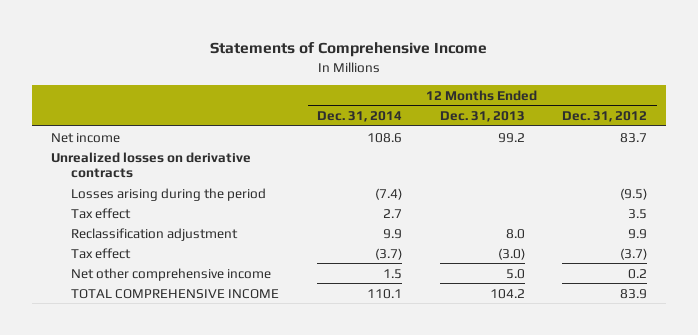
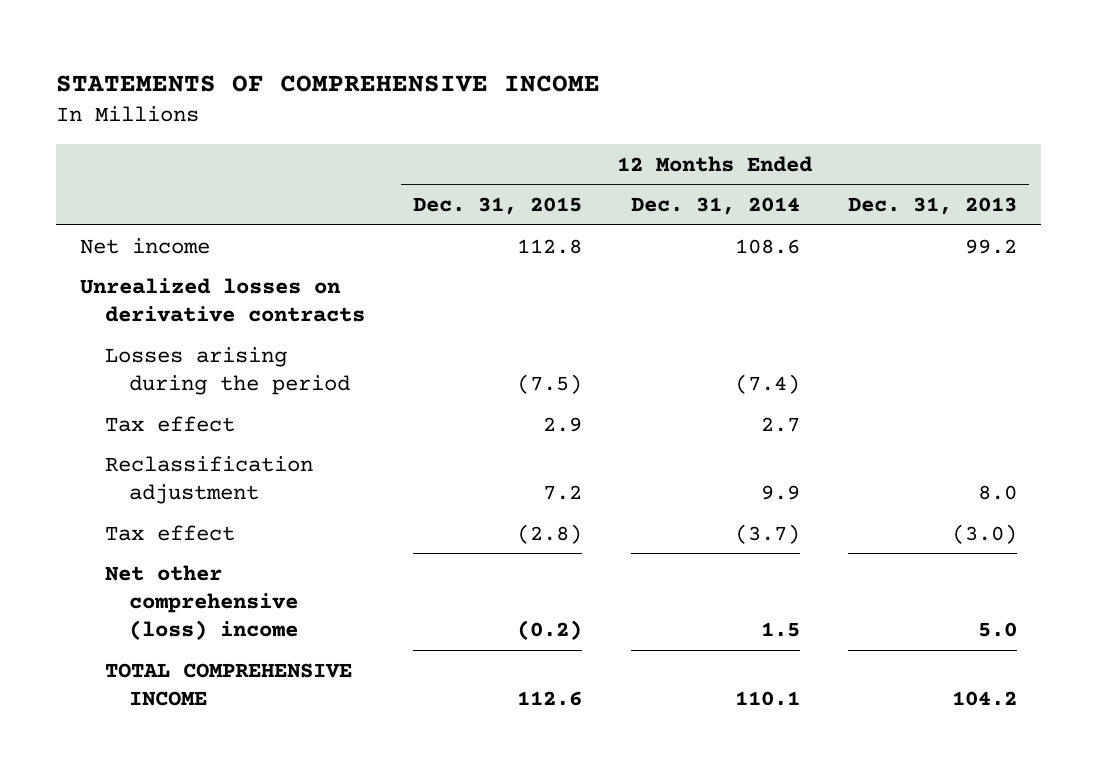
- Statements of Comprehensive Income
+ STATEMENTS OF COMPREHENSIVE INCOME
- | 12 Months Ended Dec. 31, 2014 | 12 Months Ended Dec. 31, 2013 | 12 Months Ended Dec. 31, 2012
+ | 12 Months Ended Dec. 31, 2015 | 12 Months Ended Dec. 31, 2014 | 12 Months Ended Dec. 31, 2013
- Net other comprehensive income | 1.5 | 5.0 | 0.2
+ Net other comprehensive (loss) income | (0.2) | 1.5 | 5.0

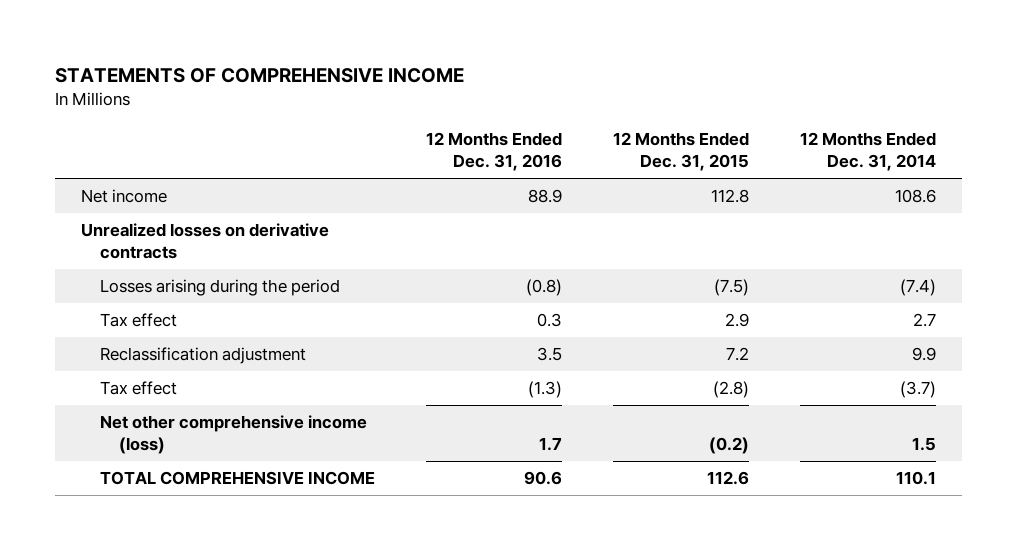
- | 12 Months Ended Dec. 31, 2015 | 12 Months Ended Dec. 31, 2014 | 12 Months Ended Dec. 31, 2013
+ | 12 Months Ended Dec. 31, 2016 | 12 Months Ended Dec. 31, 2015 | 12 Months Ended Dec. 31, 2014
- Net other comprehensive (loss) income | (0.2) | 1.5 | 5.0
+ Net other comprehensive income (loss) | 1.7 | (0.2) | 1.5

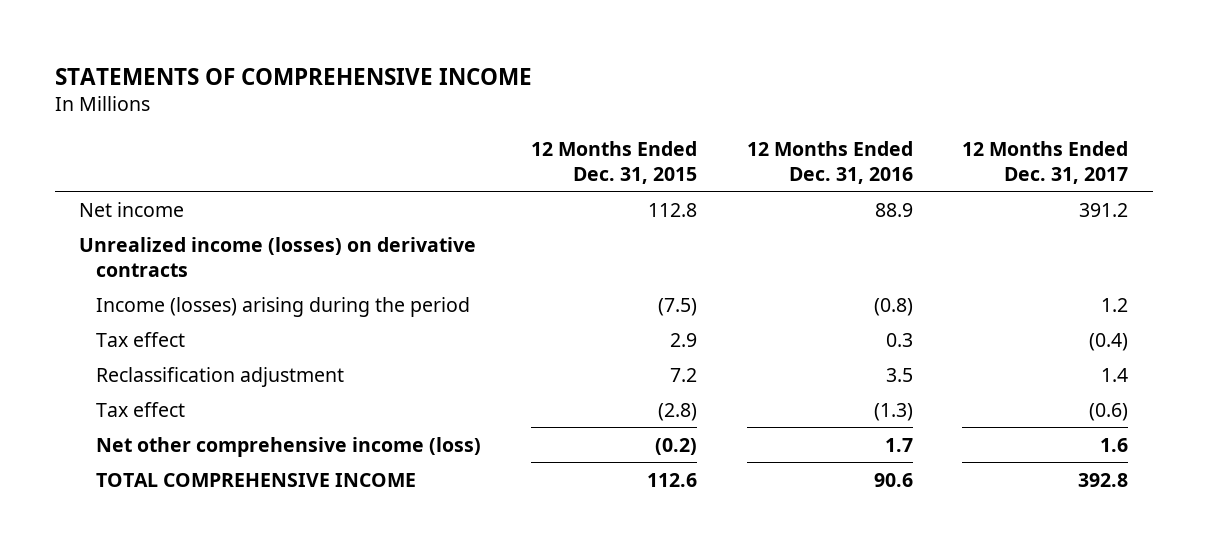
- | 12 Months Ended Dec. 31, 2016 | 12 Months Ended Dec. 31, 2015 | 12 Months Ended Dec. 31, 2014
+ | 12 Months Ended Dec. 31, 2015 | 12 Months Ended Dec. 31, 2016 | 12 Months Ended Dec. 31, 2017
- Unrealized losses on derivative contracts
- Losses arising during the period | (0.8) | (7.5) | (7.4)
+ Unrealized income (losses) on derivative contracts
+ Income (losses) arising during the period | (7.5) | (0.8) | 1.2

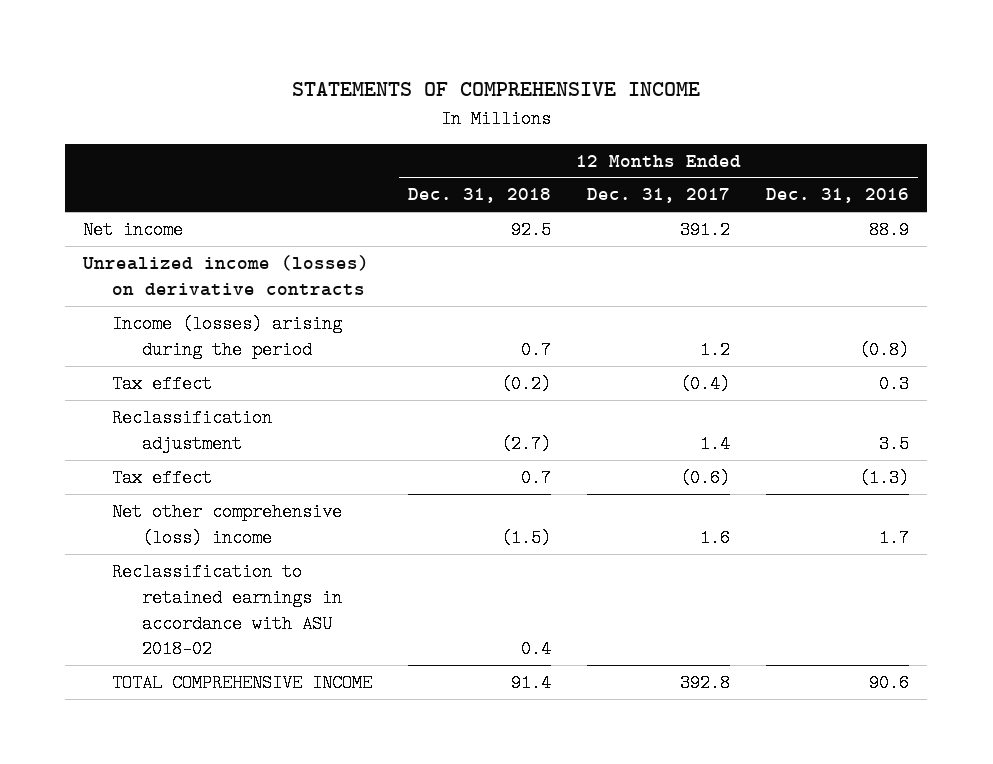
- | 12 Months Ended Dec. 31, 2015 | 12 Months Ended Dec. 31, 2016 | 12 Months Ended Dec. 31, 2017
+ | 12 Months Ended Dec. 31, 2018 | 12 Months Ended Dec. 31, 2017 | 12 Months Ended Dec. 31, 2016
- Net other comprehensive income (loss) | (0.2) | 1.7 | 1.6
+ Net other comprehensive (loss) income | (1.5) | 1.6 | 1.7
+ Reclassification to retained earnings in accordance with ASU 2018-02 | 0.4 | |

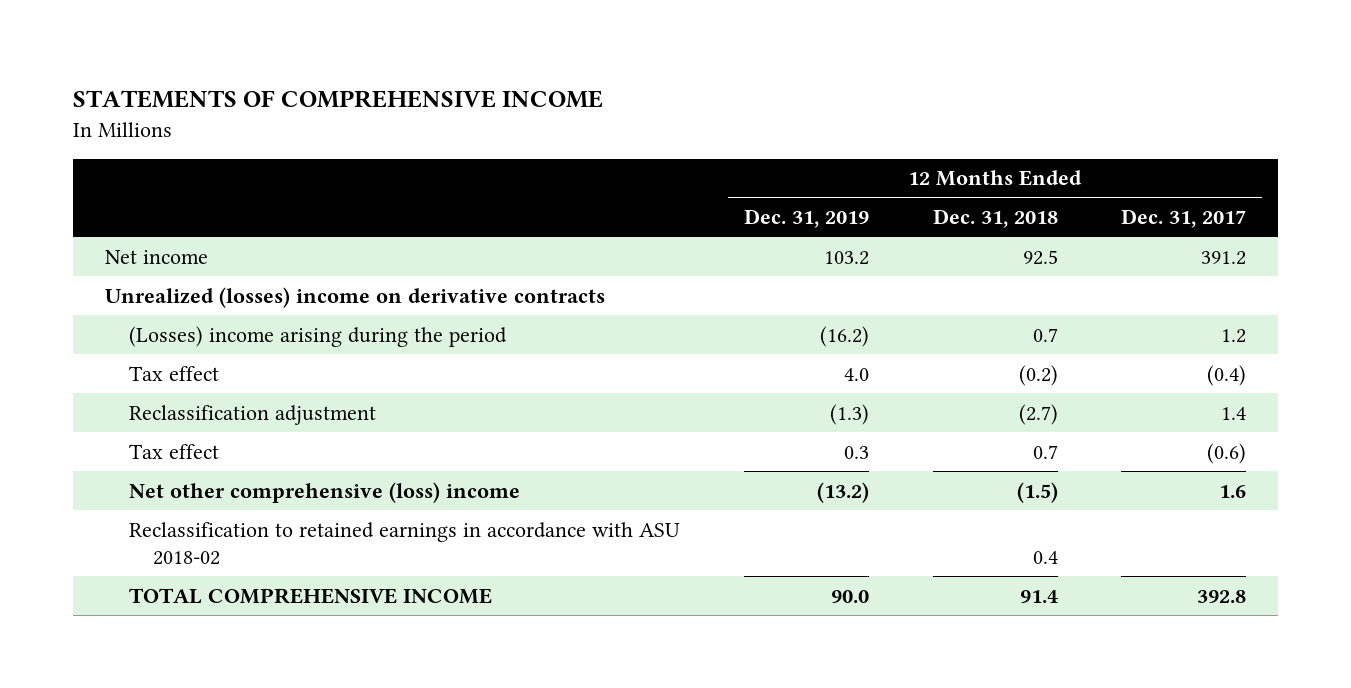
- | 12 Months Ended Dec. 31, 2018 | 12 Months Ended Dec. 31, 2017 | 12 Months Ended Dec. 31, 2016
+ | 12 Months Ended Dec. 31, 2019 | 12 Months Ended Dec. 31, 2018 | 12 Months Ended Dec. 31, 2017
- Unrealized income (losses) on derivative contracts
- Income (losses) arising during the period | 0.7 | 1.2 | (0.8)
+ Unrealized (losses) income on derivative contracts
+ (Losses) income arising during the period | (16.2) | 0.7 | 1.2

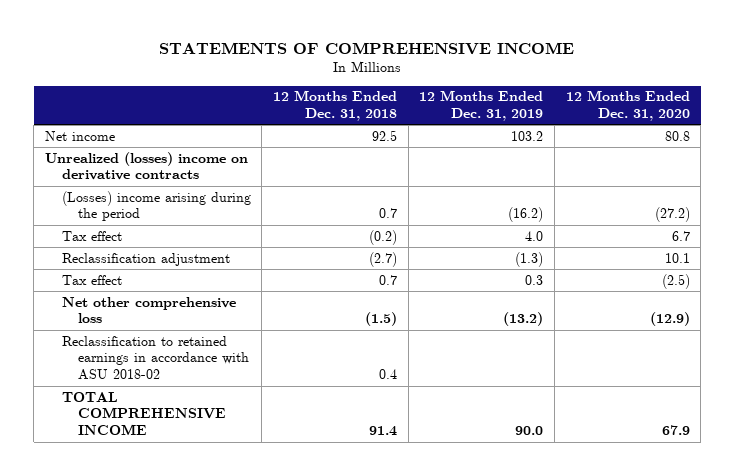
- | 12 Months Ended Dec. 31, 2019 | 12 Months Ended Dec. 31, 2018 | 12 Months Ended Dec. 31, 2017
+ | 12 Months Ended Dec. 31, 2018 | 12 Months Ended Dec. 31, 2019 | 12 Months Ended Dec. 31, 2020
- Net other comprehensive (loss) income | (13.2) | (1.5) | 1.6
+ Net other comprehensive loss | (1.5) | (13.2) | (12.9)

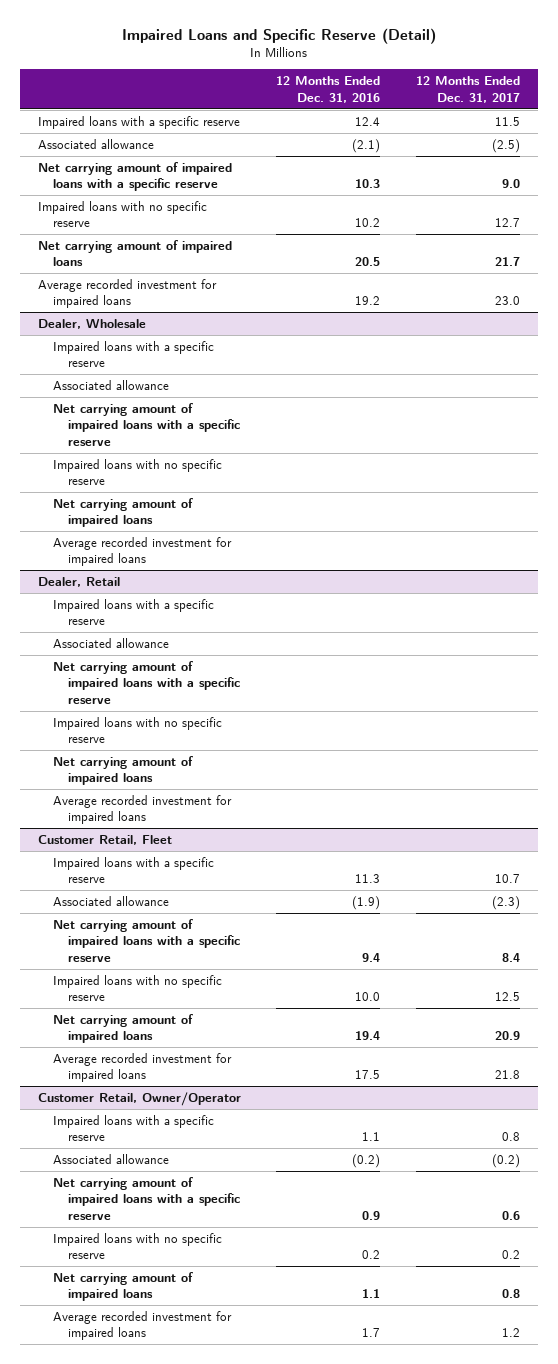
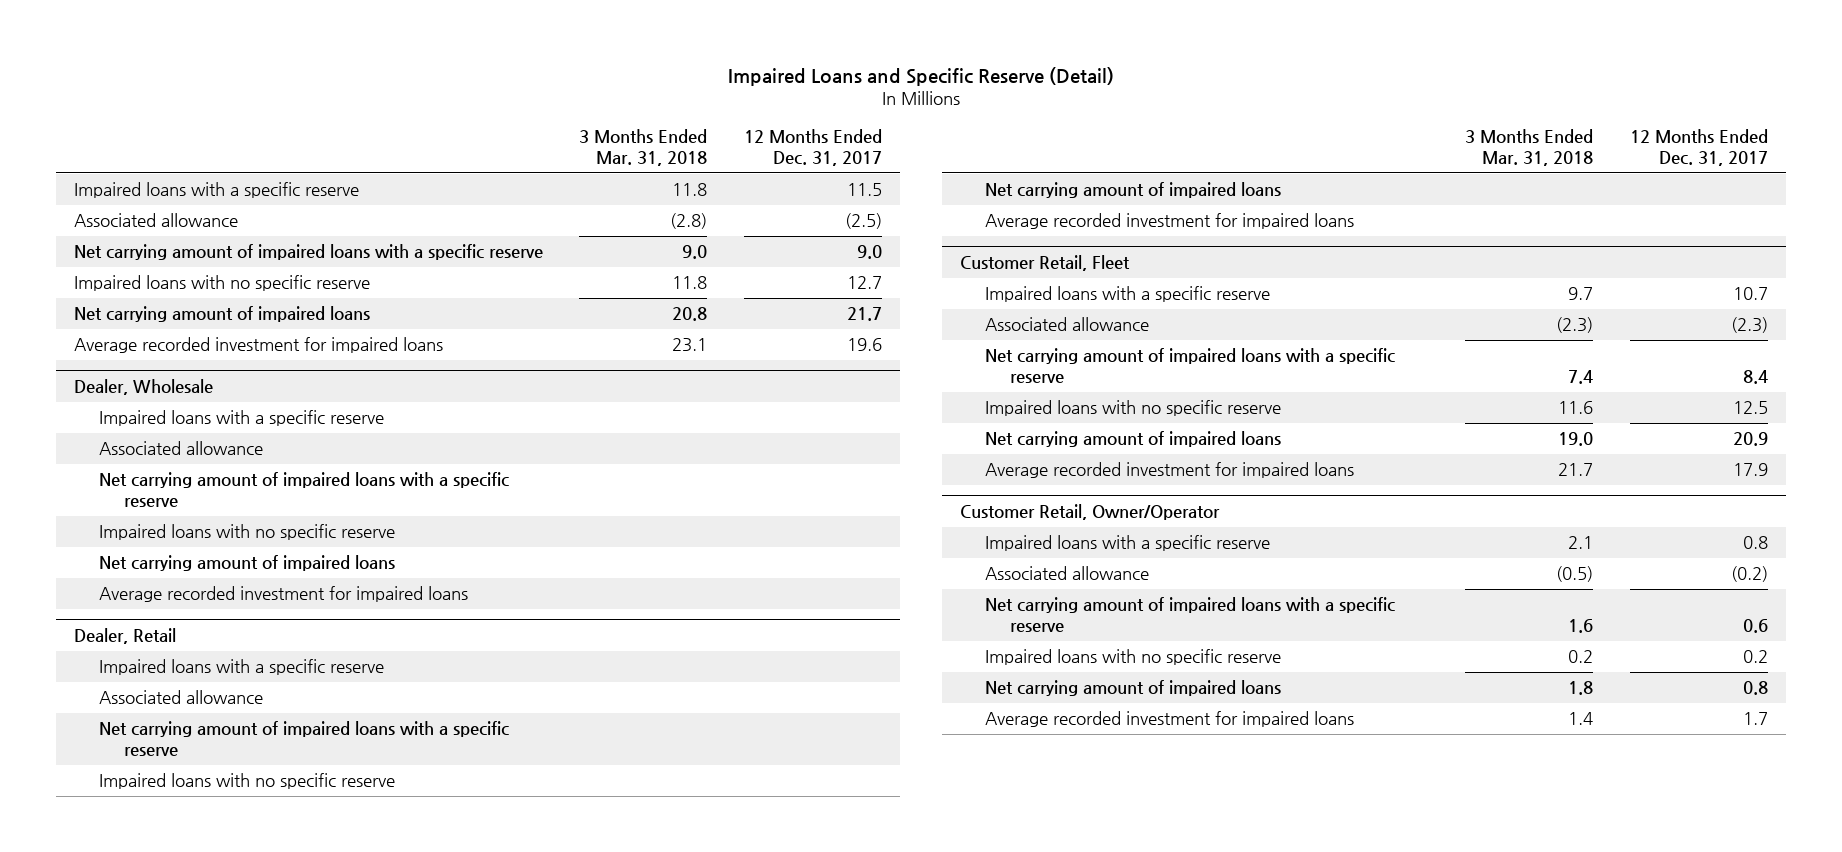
- | 12 Months Ended Dec. 31, 2016 | 12 Months Ended Dec. 31, 2017
+ | 3 Months Ended Mar. 31, 2018 | 12 Months Ended Dec. 31, 2017
- Average recorded investment for impaired loans | 19.2 | 23.0
+ Average recorded investment for impaired loans | 23.1 | 19.6
@ Customer Retail, Fleet
- Average recorded investment for impaired loans | 17.5 | 21.8
+ Average recorded investment for impaired loans | 21.7 | 17.9
@ Customer Retail, Owner/Operator
- Average recorded investment for impaired loans | 1.7 | 1.2
+ Average recorded investment for impaired loans | 1.4 | 1.7

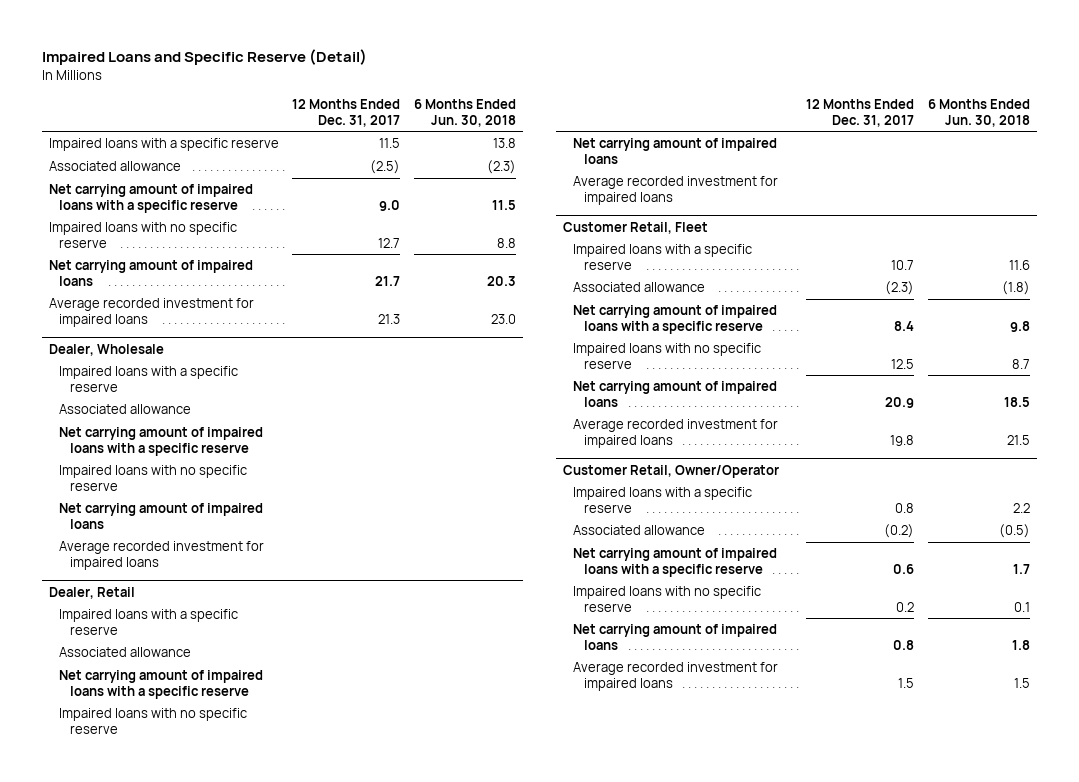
- | 3 Months Ended Mar. 31, 2018 | 12 Months Ended Dec. 31, 2017
+ | 12 Months Ended Dec. 31, 2017 | 6 Months Ended Jun. 30, 2018
- Average recorded investment for impaired loans | 23.1 | 19.6
+ Average recorded investment for impaired loans | 21.3 | 23.0
@ Customer Retail, Fleet
- Average recorded investment for impaired loans | 21.7 | 17.9
+ Average recorded investment for impaired loans | 19.8 | 21.5
@ Customer Retail, Owner/Operator
- Average recorded investment for impaired loans | 1.4 | 1.7
+ Average recorded investment for impaired loans | 1.5 | 1.5

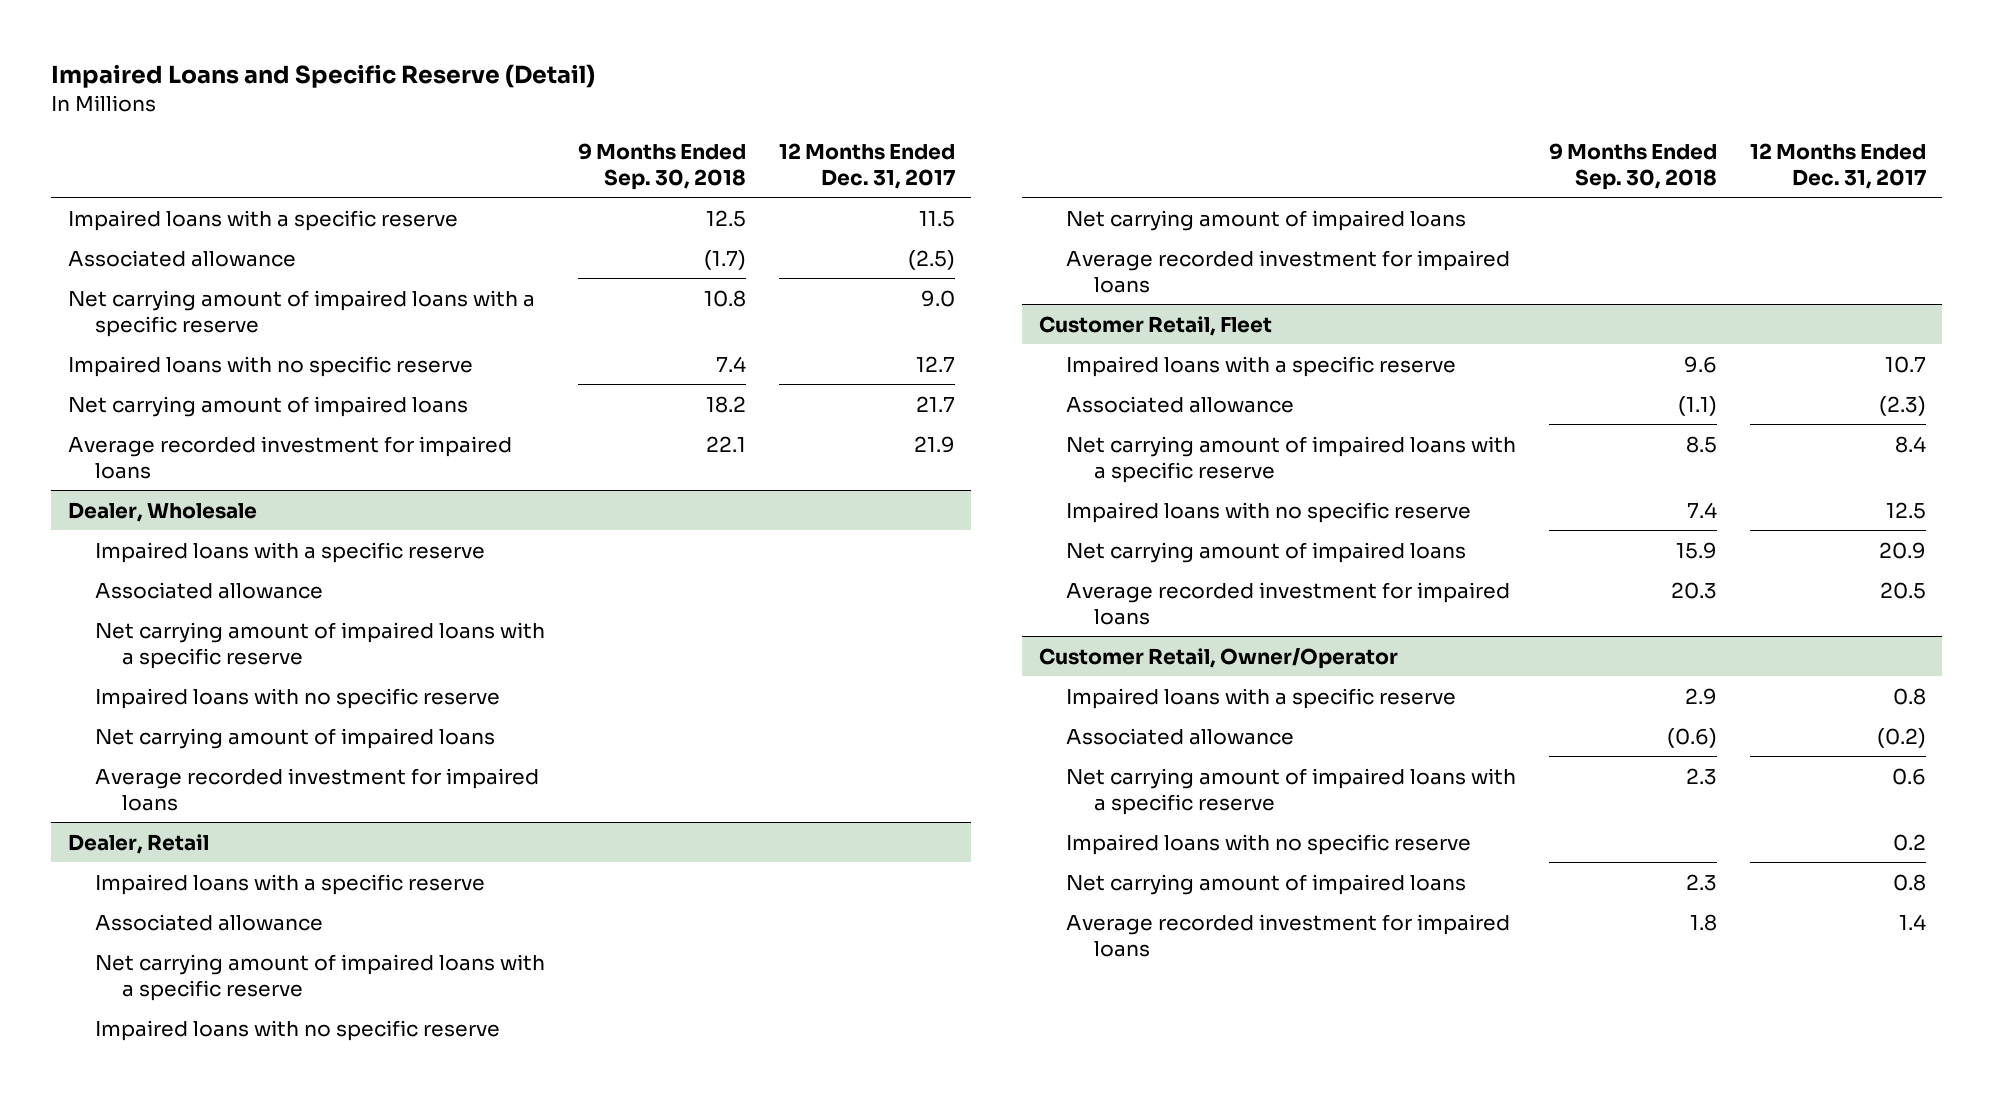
- | 12 Months Ended Dec. 31, 2017 | 6 Months Ended Jun. 30, 2018
+ | 9 Months Ended Sep. 30, 2018 | 12 Months Ended Dec. 31, 2017
- Average recorded investment for impaired loans | 21.3 | 23.0
+ Average recorded investment for impaired loans | 22.1 | 21.9
@ Customer Retail, Fleet
- Average recorded investment for impaired loans | 19.8 | 21.5
+ Average recorded investment for impaired loans | 20.3 | 20.5
@ Customer Retail, Owner/Operator
- Average recorded investment for impaired loans | 1.5 | 1.5
+ Average recorded investment for impaired loans | 1.8 | 1.4

